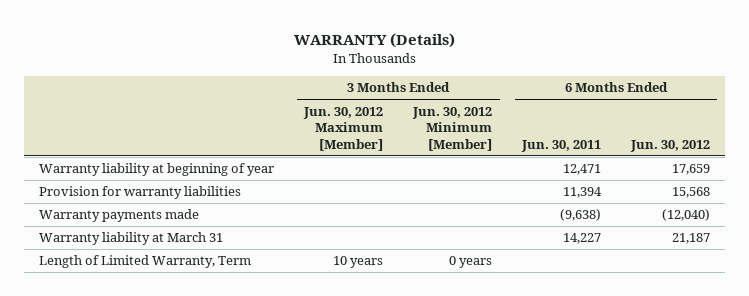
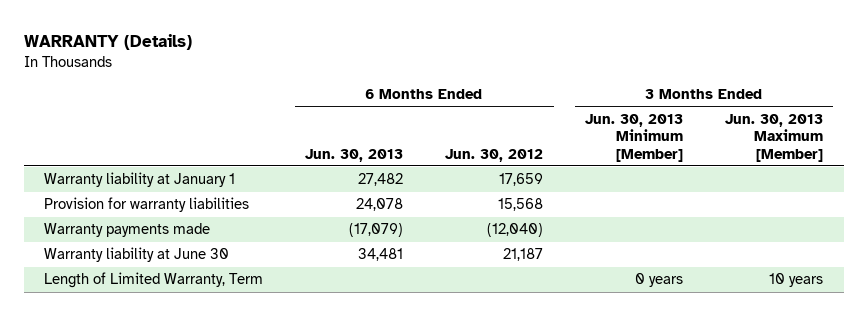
- | 3 Months Ended Jun. 30, 2012 Maximum [Member] | 3 Months Ended Jun. 30, 2012 Minimum [Member] | 6 Months Ended Jun. 30, 2011 | 6 Months Ended Jun. 30, 2012
+ | 6 Months Ended Jun. 30, 2013 | 6 Months Ended Jun. 30, 2012 | 3 Months Ended Jun. 30, 2013 Minimum [Member] | 3 Months Ended Jun. 30, 2013 Maximum [Member]
- Warranty liability at beginning of year | | | 12,471 | 17,659
+ Warranty liability at January 1 | 27,482 | 17,659 | |
- Warranty liability at March 31 | | | 14,227 | 21,187
+ Warranty liability at June 30 | 34,481 | 21,187 | |

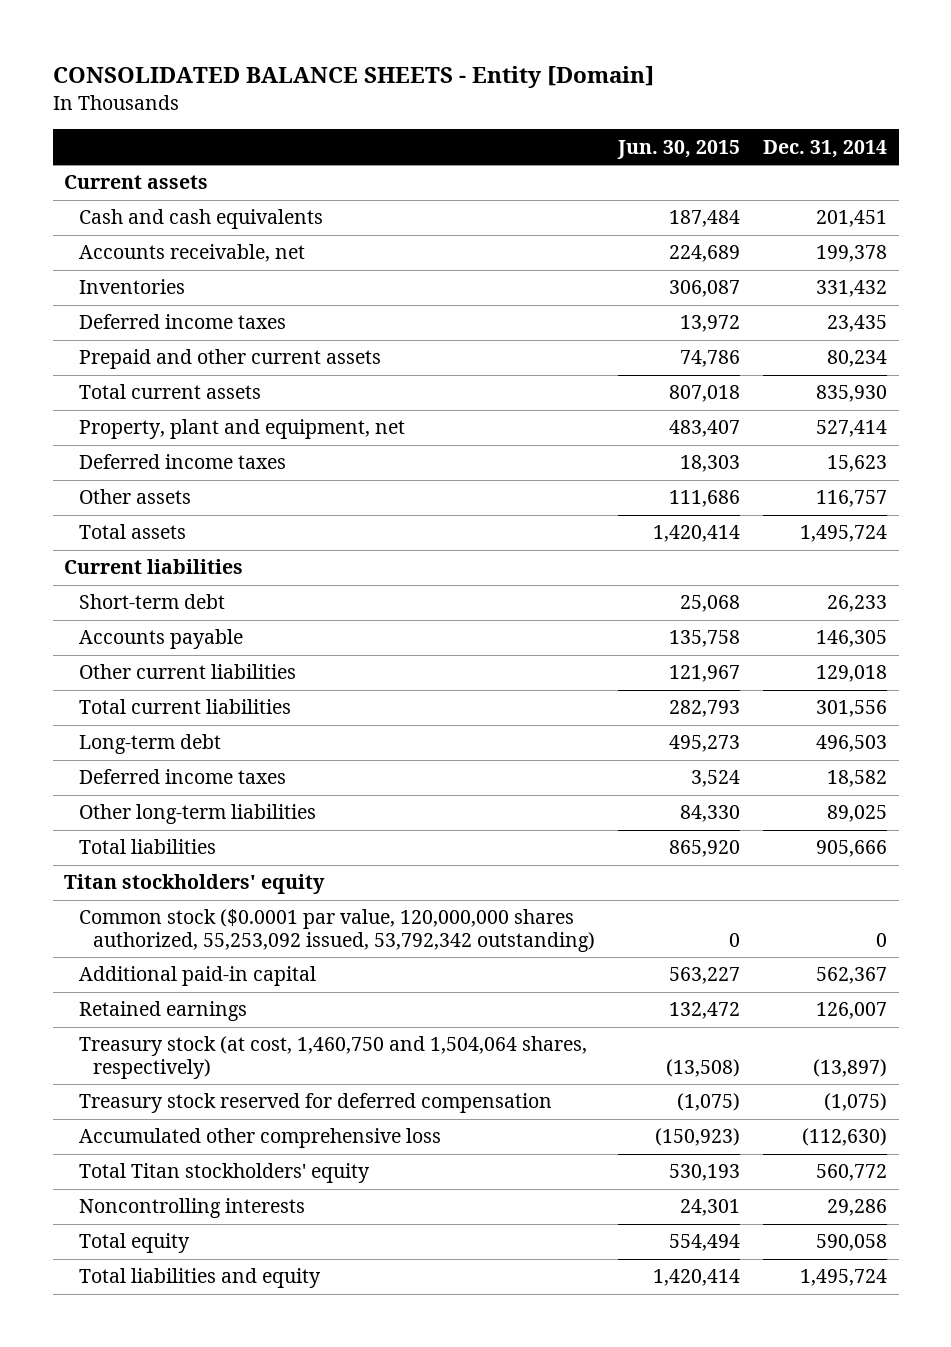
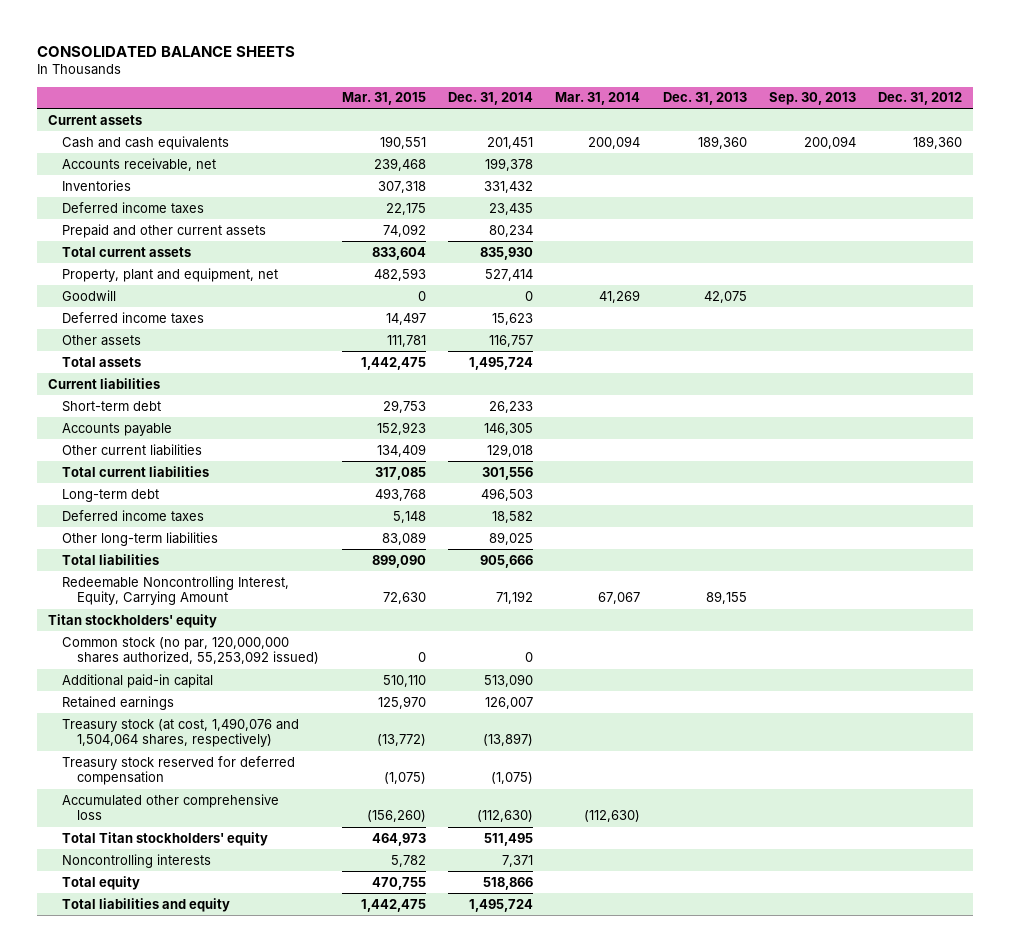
- CONSOLIDATED BALANCE SHEETS - Entity [Domain]
+ CONSOLIDATED BALANCE SHEETS
- | Jun. 30, 2015 | Dec. 31, 2014
+ | Mar. 31, 2015 | Dec. 31, 2014 | Mar. 31, 2014 | Dec. 31, 2013 | Sep. 30, 2013 | Dec. 31, 2012
+ Goodwill | 0 | 0 | 41,269 | 42,075 | |
+ Redeemable Noncontrolling Interest, Equity, Carrying Amount | 72,630 | 71,192 | 67,067 | 89,155 | |
- Common stock ($0.0001 par value, 120,000,000 shares authorized, 55,253,092 issued, 53,792,342 outstanding) | 0 | 0
- Additional paid-in capital | 563,227 | 562,367
+ Common stock (no par, 120,000,000 shares authorized, 55,253,092 issued) | 0 | 0 | | | |
+ Additional paid-in capital | 510,110 | 513,090 | | | |
- Treasury stock (at cost, 1,460,750 and 1,504,064 shares, respectively) | (13,508) | (13,897)
+ Treasury stock (at cost, 1,490,076 and 1,504,064 shares, respectively) | (13,772) | (13,897) | | | |
- Total Titan stockholders' equity | 530,193 | 560,772
- Noncontrolling interests | 24,301 | 29,286
- Total equity | 554,494 | 590,058
+ Total Titan stockholders' equity | 464,973 | 511,495 | | | |
+ Noncontrolling interests | 5,782 | 7,371 | | | |
+ Total equity | 470,755 | 518,866 | | | |

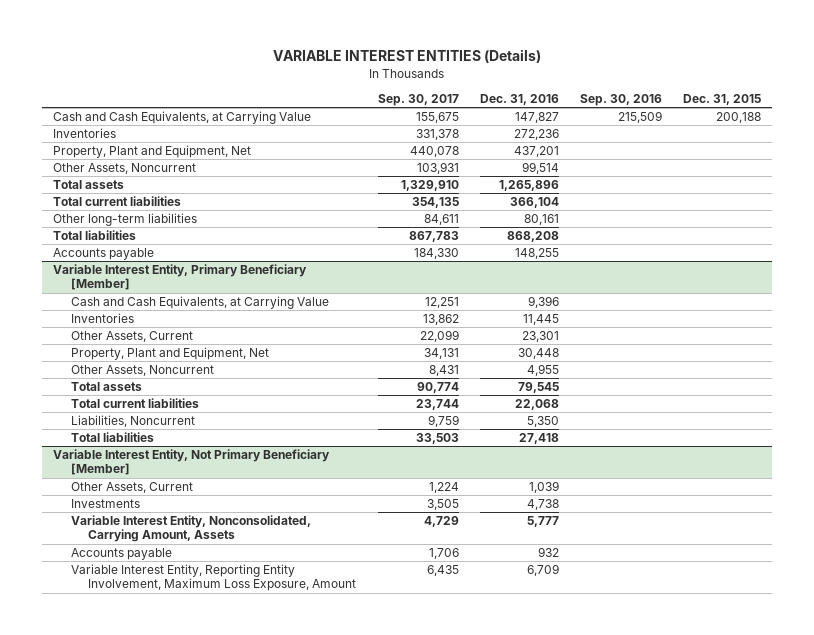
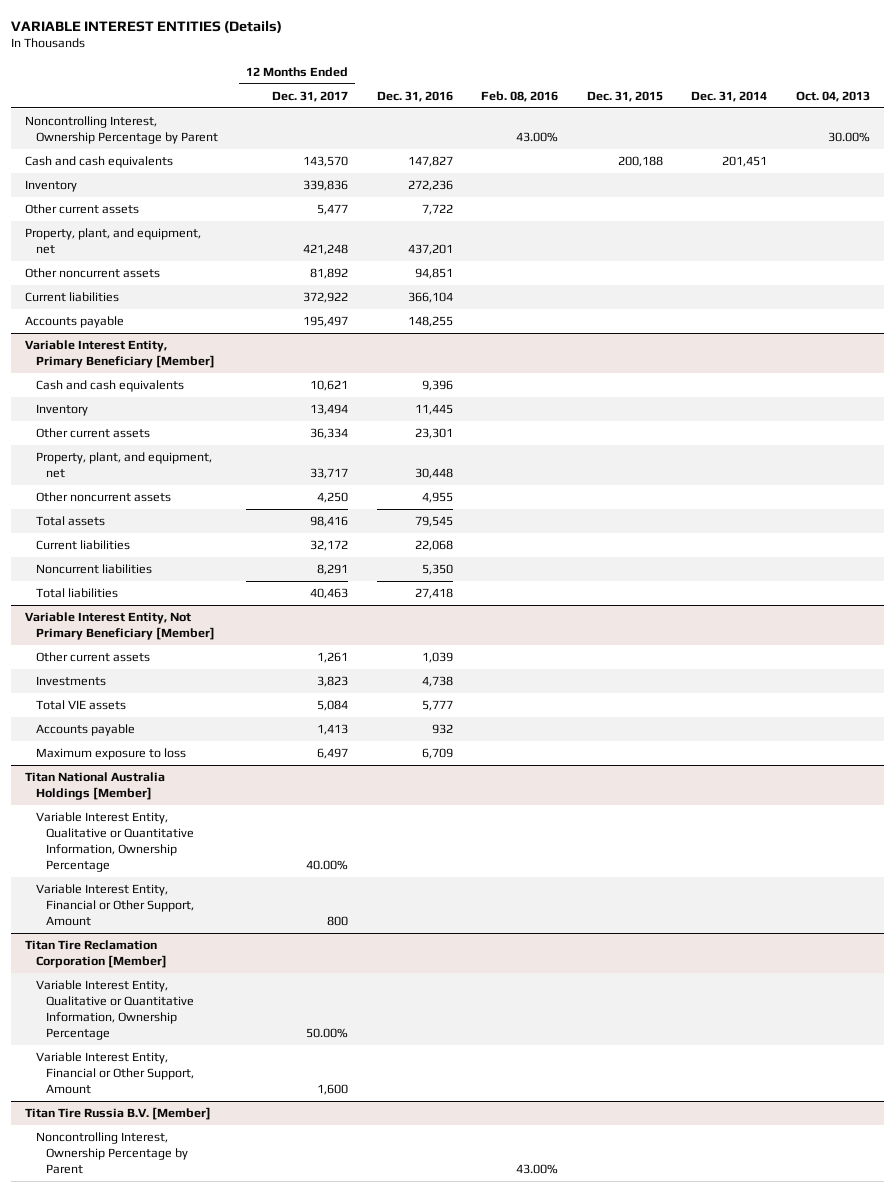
- | Sep. 30, 2017 | Dec. 31, 2016 | Sep. 30, 2016 | Dec. 31, 2015
+ | 12 Months Ended Dec. 31, 2017 | Dec. 31, 2016 | Feb. 08, 2016 | Dec. 31, 2015 | Dec. 31, 2014 | Oct. 04, 2013
- Cash and Cash Equivalents, at Carrying Value | 155,675 | 147,827 | 215,509 | 200,188
- Inventories | 331,378 | 272,236 | |
- Property, Plant and Equipment, Net | 440,078 | 437,201 | |
- Other Assets, Noncurrent | 103,931 | 99,514 | |
- Total assets | 1,329,910 | 1,265,896 | |
- Total current liabilities | 354,135 | 366,104 | |
- Other long-term liabilities | 84,611 | 80,161 | |
- Total liabilities | 867,783 | 868,208 | |
+ Noncontrolling Interest, Ownership Percentage by Parent | | | 43.00% | | | 30.00%
+ Cash and cash equivalents | 143,570 | 147,827 | | 200,188 | 201,451 |
+ Inventory | 339,836 | 272,236 | | | |
+ Other current assets | 5,477 | 7,722 | | | |
+ Property, plant, and equipment, net | 421,248 | 437,201 | | | |
+ Other noncurrent assets | 81,892 | 94,851 | | | |
+ Current liabilities | 372,922 | 366,104 | | | |
@ Variable Interest Entity, Primary Beneficiary [Member]
- Cash and Cash Equivalents, at Carrying Value | 12,251 | 9,396 | |
- Inventories | 13,862 | 11,445 | |
- Other Assets, Current | 22,099 | 23,301 | |
- Property, Plant and Equipment, Net | 34,131 | 30,448 | |
- Other Assets, Noncurrent | 8,431 | 4,955 | |
+ Cash and cash equivalents | 10,621 | 9,396 | | | |
+ Inventory | 13,494 | 11,445 | | | |
+ Other current assets | 36,334 | 23,301 | | | |
+ Property, plant, and equipment, net | 33,717 | 30,448 | | | |
+ Other noncurrent assets | 4,250 | 4,955 | | | |
- Total current liabilities | 23,744 | 22,068 | |
- Liabilities, Noncurrent | 9,759 | 5,350 | |
+ Current liabilities | 32,172 | 22,068 | | | |
+ Noncurrent liabilities | 8,291 | 5,350 | | | |
@ Variable Interest Entity, Not Primary Beneficiary [Member]
- Other Assets, Current | 1,224 | 1,039 | |
+ Other current assets | 1,261 | 1,039 | | | |
- Variable Interest Entity, Nonconsolidated, Carrying Amount, Assets | 4,729 | 5,777 | |
+ Total VIE assets | 5,084 | 5,777 | | | |
- Variable Interest Entity, Reporting Entity Involvement, Maximum Loss Exposure, Amount | 6,435 | 6,709 | |
+ Maximum exposure to loss | 6,497 | 6,709 | | | |
+ Titan National Australia Holdings [Member]
+ Variable Interest Entity, Qualitative or Quantitative Information, Ownership Percentage | 40.00% | | | | |
+ Variable Interest Entity, Financial or Other Support, Amount | 800 | | | | |
+ Titan Tire Reclamation Corporation [Member]
+ Variable Interest Entity, Qualitative or Quantitative Information, Ownership Percentage | 50.00% | | | | |
+ Variable Interest Entity, Financial or Other Support, Amount | 1,600 | | | | |
+ Titan Tire Russia B.V. [Member]
+ Noncontrolling Interest, Ownership Percentage by Parent | | | 43.00% | | |

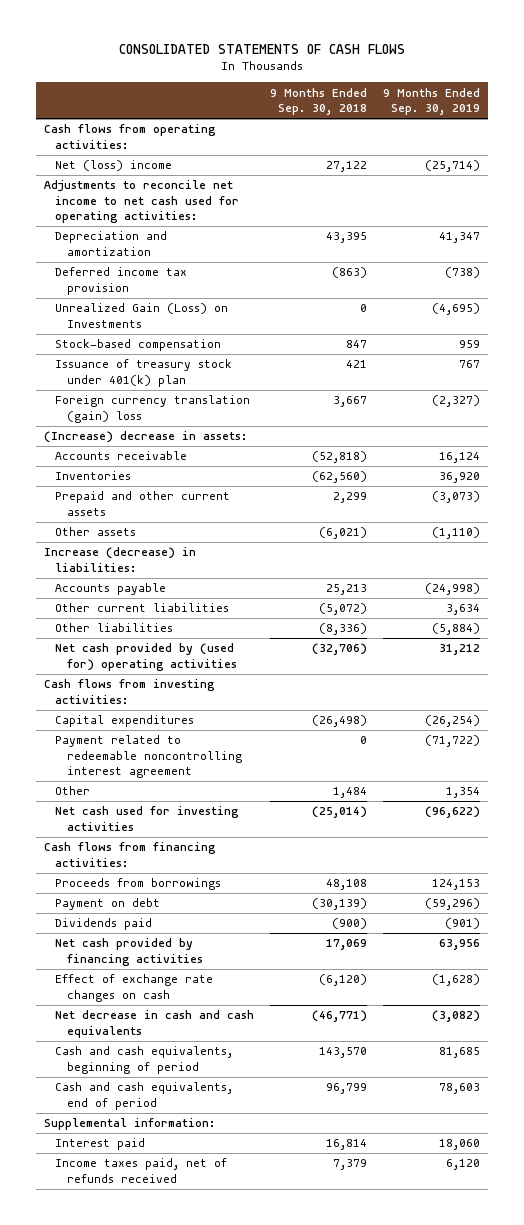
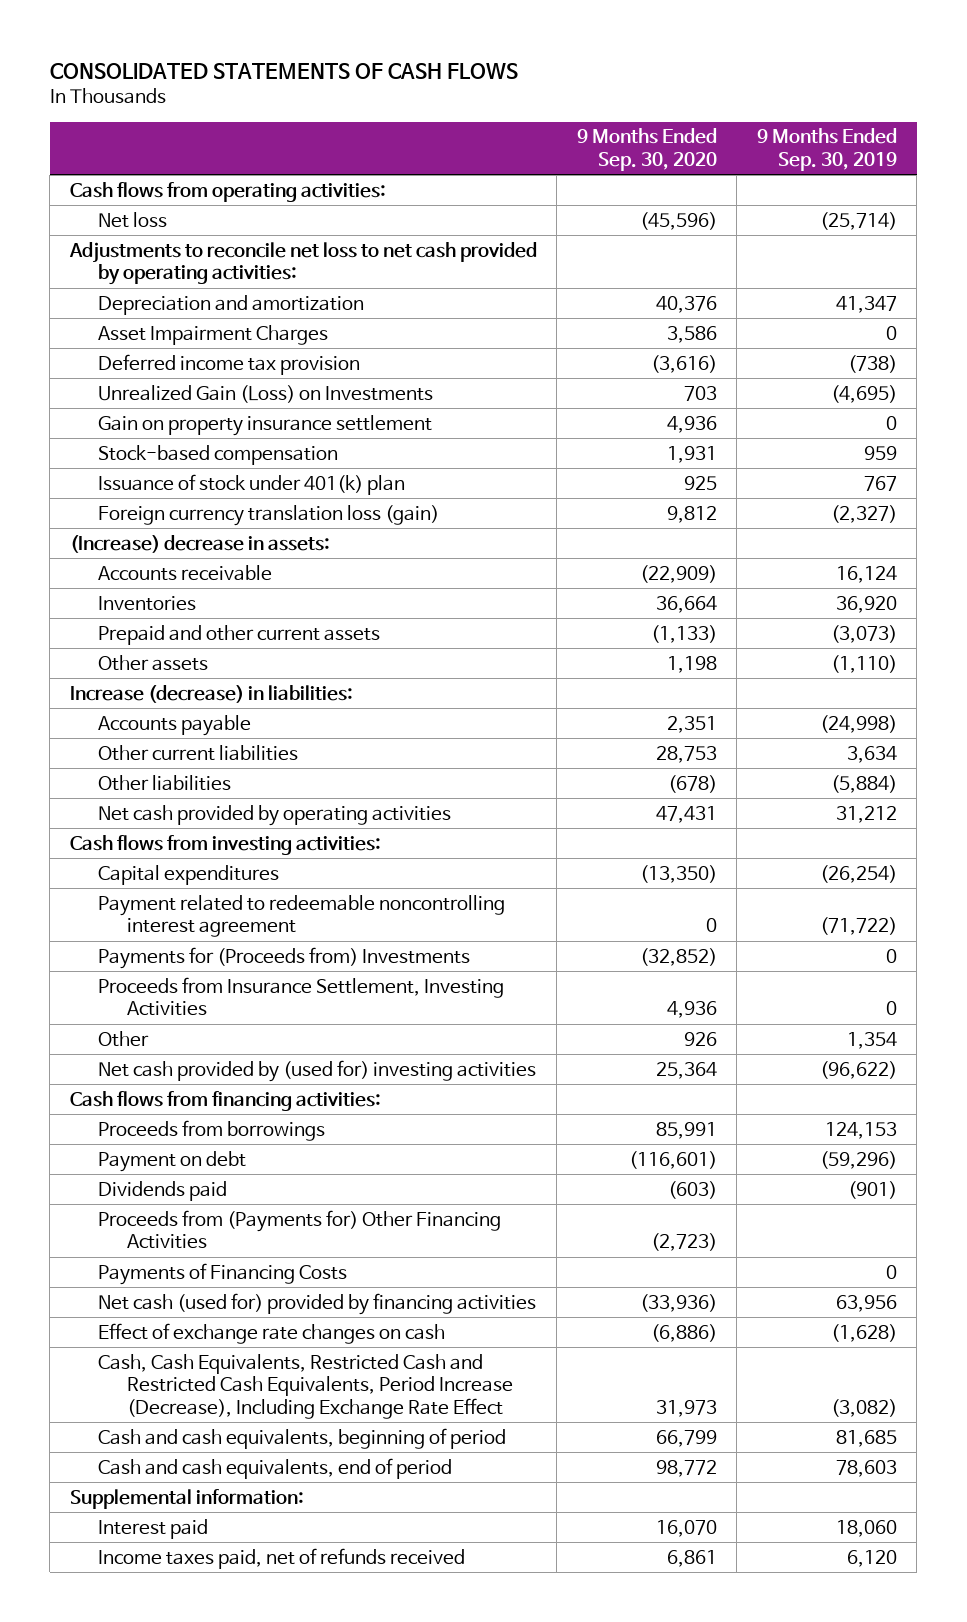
- | 9 Months Ended Sep. 30, 2018 | 9 Months Ended Sep. 30, 2019
+ | 9 Months Ended Sep. 30, 2020 | 9 Months Ended Sep. 30, 2019
- Net (loss) income | 27,122 | (25,714)
- Adjustments to reconcile net income to net cash used for operating activities:
+ Net loss | (45,596) | (25,714)
+ Adjustments to reconcile net loss to net cash provided by operating activities:
+ Asset Impairment Charges | 3,586 | 0
+ Gain on property insurance settlement | 4,936 | 0
- Issuance of treasury stock under 401(k) plan | 421 | 767
- Foreign currency translation (gain) loss | 3,667 | (2,327)
+ Issuance of stock under 401(k) plan | 925 | 767
+ Foreign currency translation loss (gain) | 9,812 | (2,327)
- Net cash provided by (used for) operating activities | (32,706) | 31,212
+ Net cash provided by operating activities | 47,431 | 31,212
+ Payments for (Proceeds from) Investments | (32,852) | 0
+ Proceeds from Insurance Settlement, Investing Activities | 4,936 | 0
- Net cash used for investing activities | (25,014) | (96,622)
+ Net cash provided by (used for) investing activities | 25,364 | (96,622)
- Net cash provided by financing activities | 17,069 | 63,956
+ Proceeds from (Payments for) Other Financing Activities | (2,723) |
+ Payments of Financing Costs | | 0
+ Net cash (used for) provided by financing activities | (33,936) | 63,956
- Net decrease in cash and cash equivalents | (46,771) | (3,082)
+ Cash, Cash Equivalents, Restricted Cash and Restricted Cash Equivalents, Period Increase (Decrease), Including Exchange Rate Effect | 31,973 | (3,082)

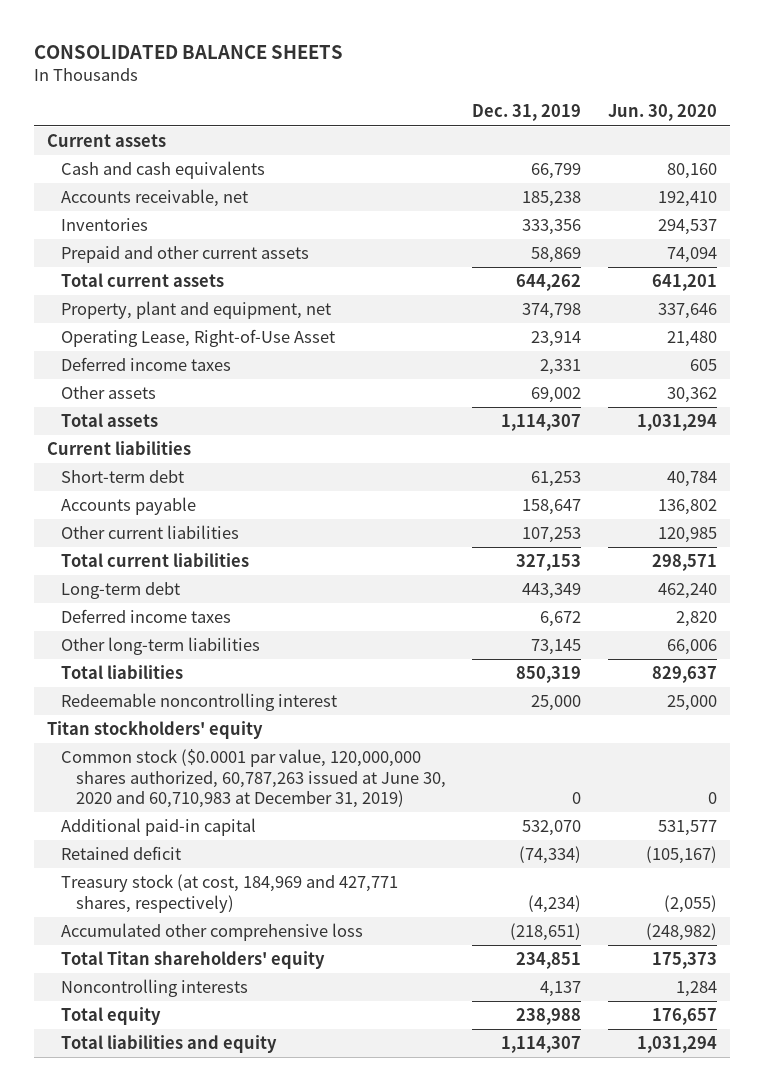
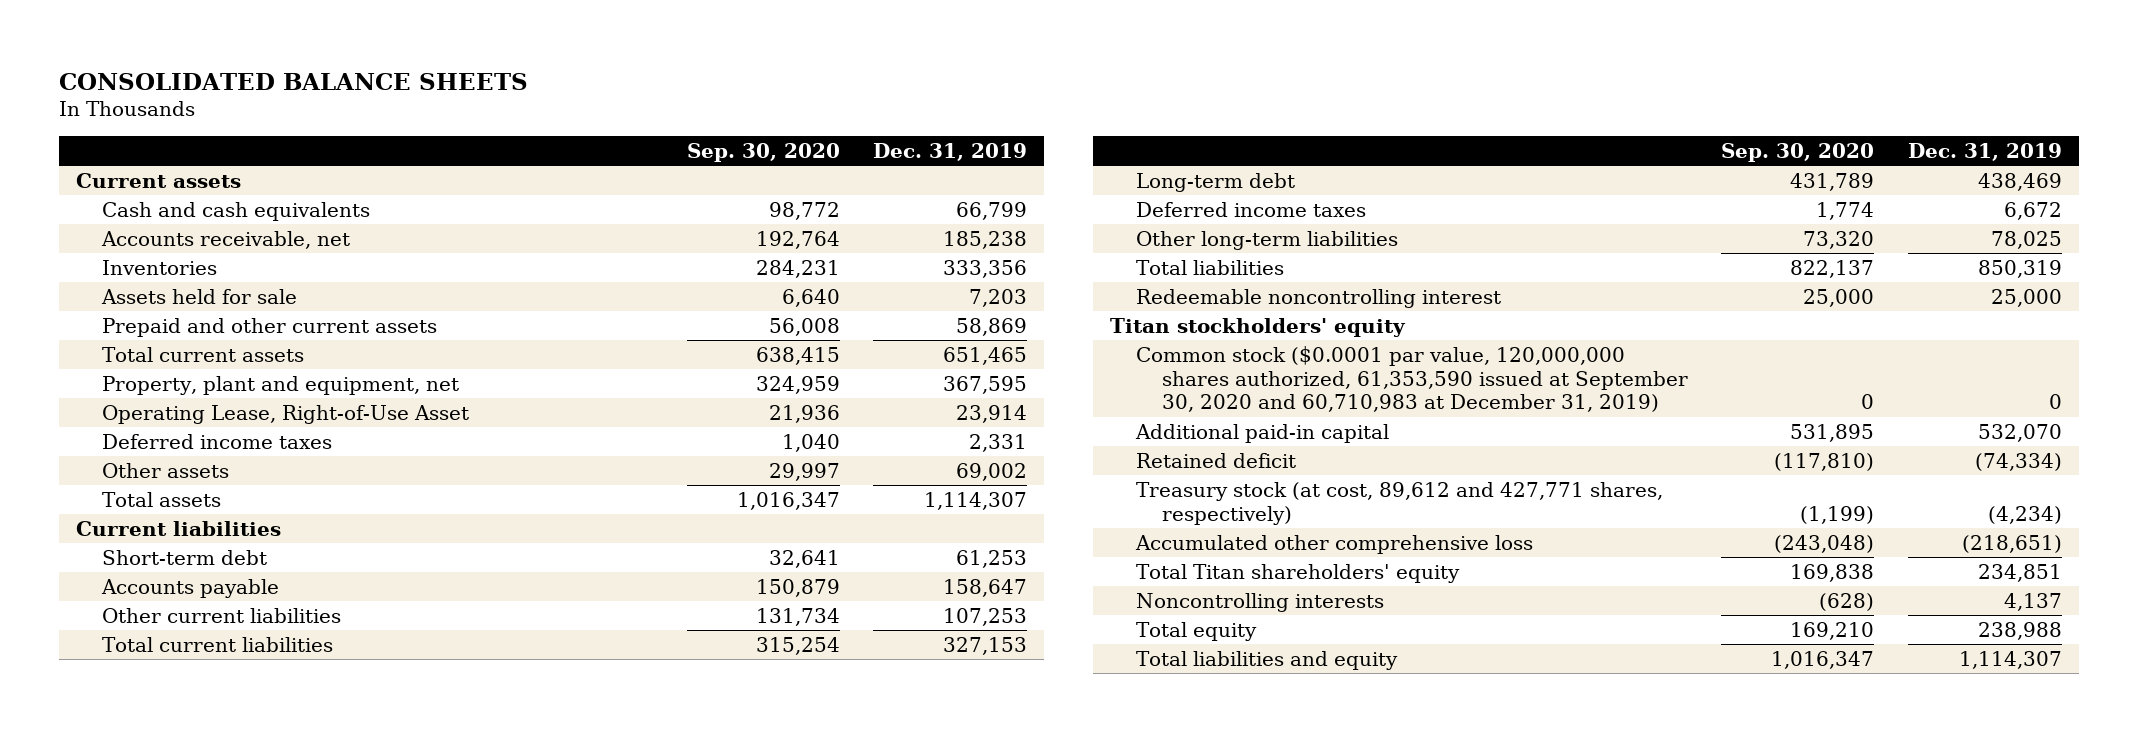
- | Dec. 31, 2019 | Jun. 30, 2020
+ | Sep. 30, 2020 | Dec. 31, 2019
+ Assets held for sale | 6,640 | 7,203
- Total current assets | 644,262 | 641,201
- Property, plant and equipment, net | 374,798 | 337,646
+ Total current assets | 638,415 | 651,465
+ Property, plant and equipment, net | 324,959 | 367,595
- Long-term debt | 443,349 | 462,240
+ Long-term debt | 431,789 | 438,469
- Other long-term liabilities | 73,145 | 66,006
+ Other long-term liabilities | 73,320 | 78,025
- Common stock ($0.0001 par value, 120,000,000 shares authorized, 60,787,263 issued at June 30, 2020 and 60,710,983 at December 31, 2019) | 0 | 0
+ Common stock ($0.0001 par value, 120,000,000 shares authorized, 61,353,590 issued at September 30, 2020 and 60,710,983 at December 31, 2019) | 0 | 0
- Treasury stock (at cost, 184,969 and 427,771 shares, respectively) | (4,234) | (2,055)
+ Treasury stock (at cost, 89,612 and 427,771 shares, respectively) | (1,199) | (4,234)

